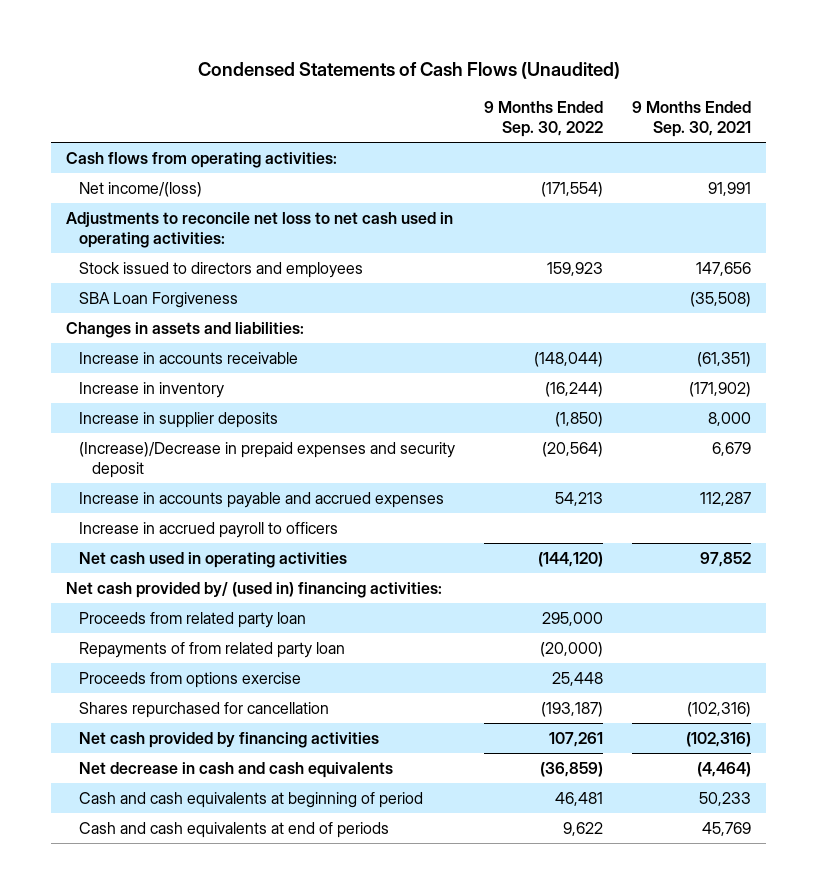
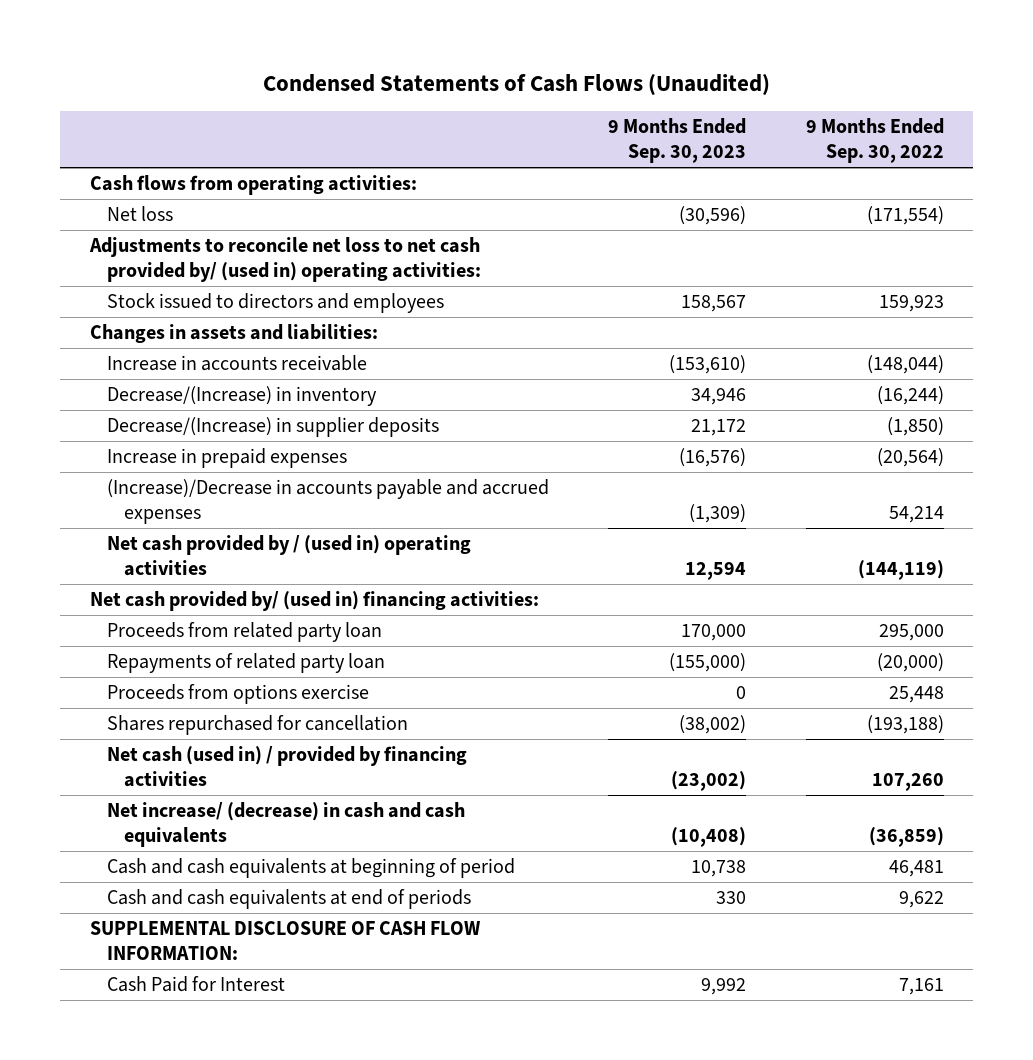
- | 9 Months Ended Sep. 30, 2022 | 9 Months Ended Sep. 30, 2021
+ | 9 Months Ended Sep. 30, 2023 | 9 Months Ended Sep. 30, 2022
- Net income/(loss) | (171,554) | 91,991
- Adjustments to reconcile net loss to net cash used in operating activities:
+ Net loss | (30,596) | (171,554)
+ Adjustments to reconcile net loss to net cash provided by/ (used in) operating activities:
- SBA Loan Forgiveness | | (35,508)
- Increase in inventory | (16,244) | (171,902)
- Increase in supplier deposits | (1,850) | 8,000
- (Increase)/Decrease in prepaid expenses and security deposit | (20,564) | 6,679
- Increase in accounts payable and accrued expenses | 54,213 | 112,287
- Increase in accrued payroll to officers
- Net cash used in operating activities | (144,120) | 97,852
+ Decrease/(Increase) in inventory | 34,946 | (16,244)
+ Decrease/(Increase) in supplier deposits | 21,172 | (1,850)
+ Increase in prepaid expenses | (16,576) | (20,564)
+ (Increase)/Decrease in accounts payable and accrued expenses | (1,309) | 54,214
+ Net cash provided by / (used in) operating activities | 12,594 | (144,119)
- Repayments of from related party loan | (20,000) |
+ Repayments of related party loan | (155,000) | (20,000)
- Shares repurchased for cancellation | (193,187) | (102,316)
- Net cash provided by financing activities | 107,261 | (102,316)
- Net decrease in cash and cash equivalents | (36,859) | (4,464)
+ Shares repurchased for cancellation | (38,002) | (193,188)
+ Net cash (used in) / provided by financing activities | (23,002) | 107,260
+ Net increase/ (decrease) in cash and cash equivalents | (10,408) | (36,859)
+ SUPPLEMENTAL DISCLOSURE OF CASH FLOW INFORMATION:
+ Cash Paid for Interest | 9,992 | 7,161

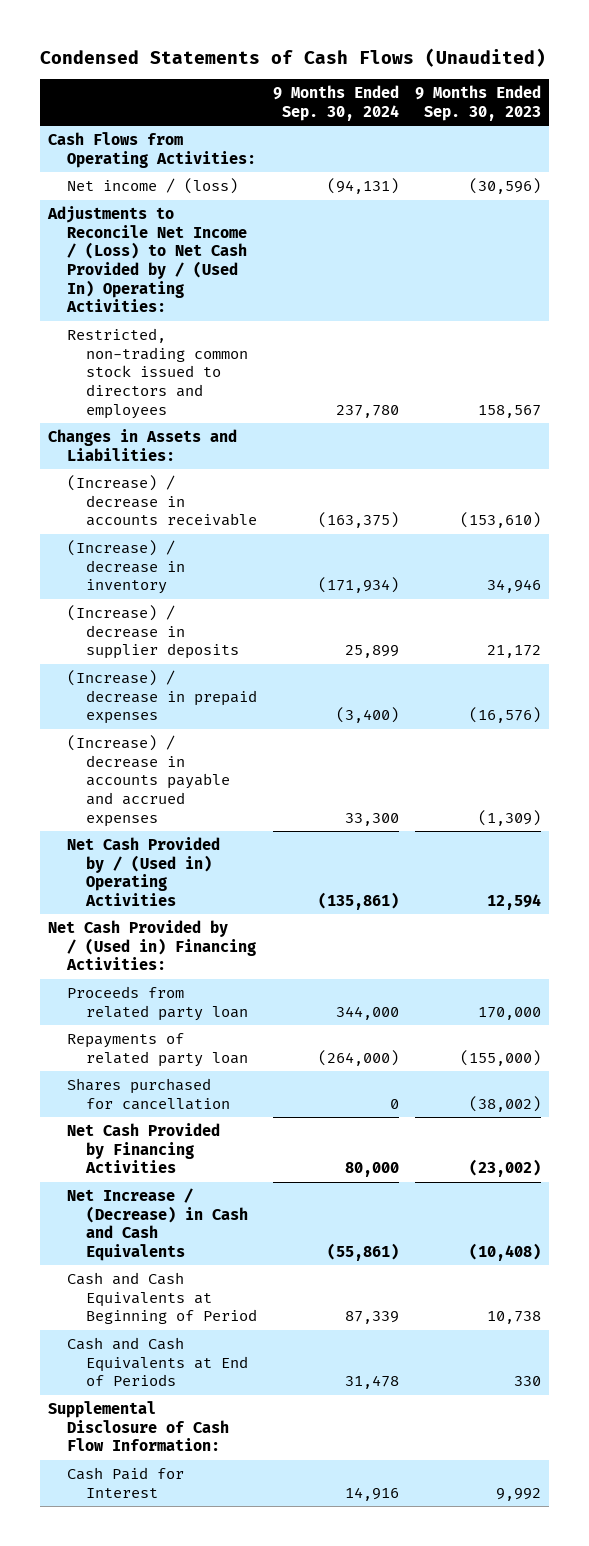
- | 9 Months Ended Sep. 30, 2023 | 9 Months Ended Sep. 30, 2022
+ | 9 Months Ended Sep. 30, 2024 | 9 Months Ended Sep. 30, 2023
- Cash flows from operating activities:
- Net loss | (30,596) | (171,554)
- Adjustments to reconcile net loss to net cash provided by/ (used in) operating activities:
- Stock issued to directors and employees | 158,567 | 159,923
- Changes in assets and liabilities:
- Increase in accounts receivable | (153,610) | (148,044)
- Decrease/(Increase) in inventory | 34,946 | (16,244)
- Decrease/(Increase) in supplier deposits | 21,172 | (1,850)
- Increase in prepaid expenses | (16,576) | (20,564)
- (Increase)/Decrease in accounts payable and accrued expenses | (1,309) | 54,214
- Net cash provided by / (used in) operating activities | 12,594 | (144,119)
- Net cash provided by/ (used in) financing activities:
+ Cash Flows from Operating Activities:
+ Net income / (loss) | (94,131) | (30,596)
+ Adjustments to Reconcile Net Income / (Loss) to Net Cash Provided by / (Used In) Operating Activities:
+ Restricted, non-trading common stock issued to directors and employees | 237,780 | 158,567
+ Changes in Assets and Liabilities:
+ (Increase) / decrease in accounts receivable | (163,375) | (153,610)
+ (Increase) / decrease in inventory | (171,934) | 34,946
+ (Increase) / decrease in supplier deposits | 25,899 | 21,172
+ (Increase) / decrease in prepaid expenses | (3,400) | (16,576)
+ (Increase) / decrease in accounts payable and accrued expenses | 33,300 | (1,309)
+ Net Cash Provided by / (Used in) Operating Activities | (135,861) | 12,594
+ Net Cash Provided by / (Used in) Financing Activities:
- Proceeds from options exercise | 0 | 25,448
- Shares repurchased for cancellation | (38,002) | (193,188)
- Net cash (used in) / provided by financing activities | (23,002) | 107,260
- Net increase/ (decrease) in cash and cash equivalents | (10,408) | (36,859)
- Cash and cash equivalents at beginning of period | 10,738 | 46,481
- Cash and cash equivalents at end of periods | 330 | 9,622
- SUPPLEMENTAL DISCLOSURE OF CASH FLOW INFORMATION:
+ Shares purchased for cancellation | 0 | (38,002)
+ Net Cash Provided by Financing Activities | 80,000 | (23,002)
+ Net Increase / (Decrease) in Cash and Cash Equivalents | (55,861) | (10,408)
+ Cash and Cash Equivalents at Beginning of Period | 87,339 | 10,738
+ Cash and Cash Equivalents at End of Periods | 31,478 | 330
+ Supplemental Disclosure of Cash Flow Information:

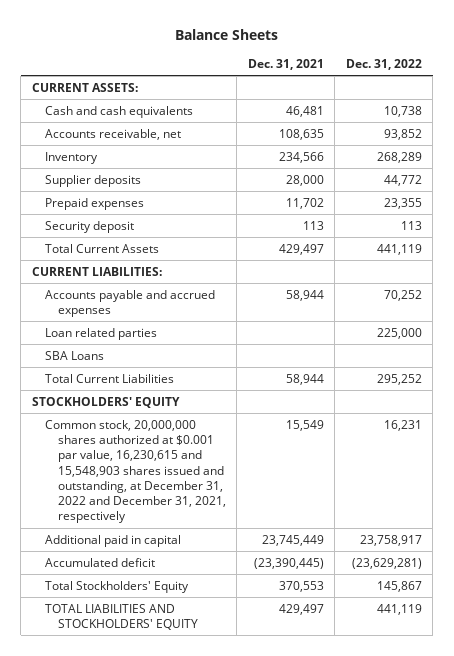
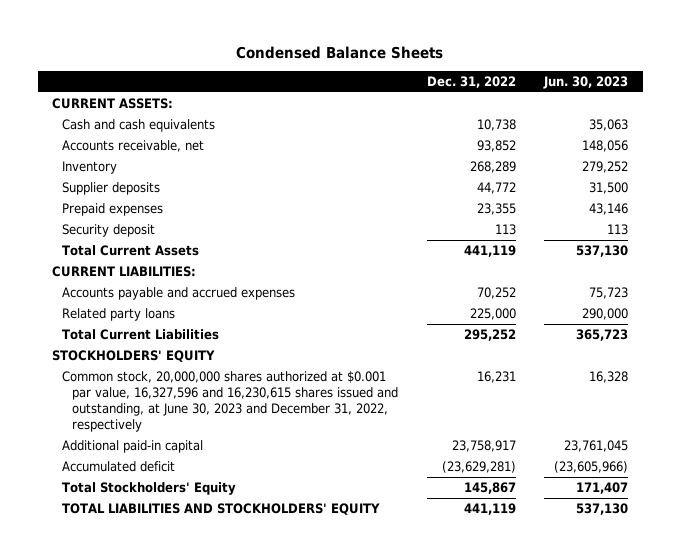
- Balance Sheets
+ Condensed Balance Sheets
- | Dec. 31, 2021 | Dec. 31, 2022
+ | Dec. 31, 2022 | Jun. 30, 2023
- Loan related parties | | 225,000
- SBA Loans
+ Related party loans | 225,000 | 290,000
- Common stock, 20,000,000 shares authorized at $0.001 par value, 16,230,615 and 15,548,903 shares issued and outstanding, at December 31, 2022 and December 31, 2021, respectively | 15,549 | 16,231
- Additional paid in capital | 23,745,449 | 23,758,917
+ Common stock, 20,000,000 shares authorized at $0.001 par value, 16,327,596 and 16,230,615 shares issued and outstanding, at June 30, 2023 and December 31, 2022, respectively | 16,231 | 16,328
+ Additional paid-in capital | 23,758,917 | 23,761,045

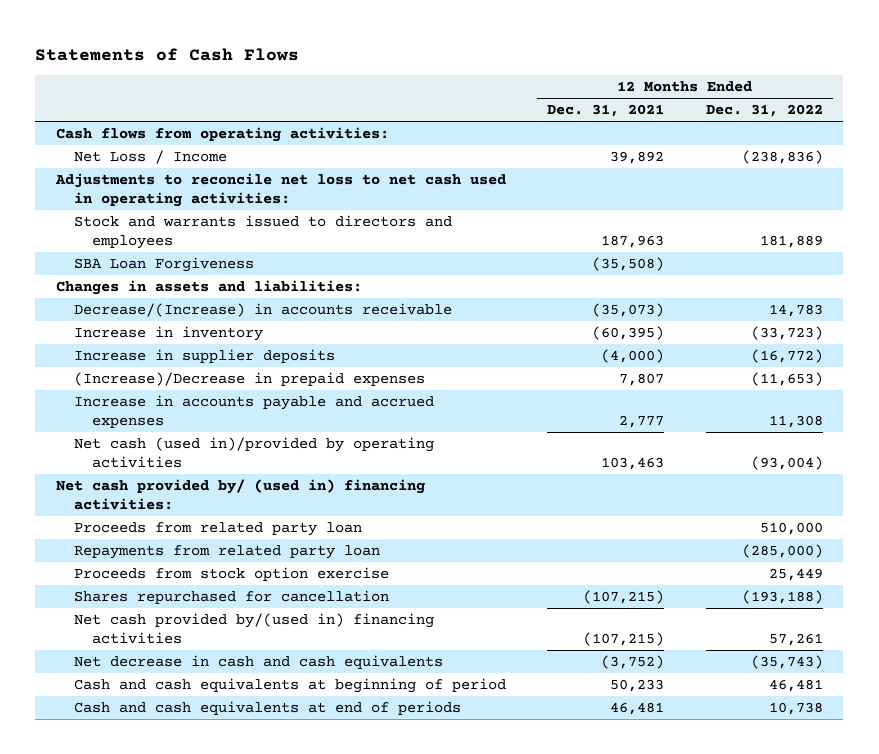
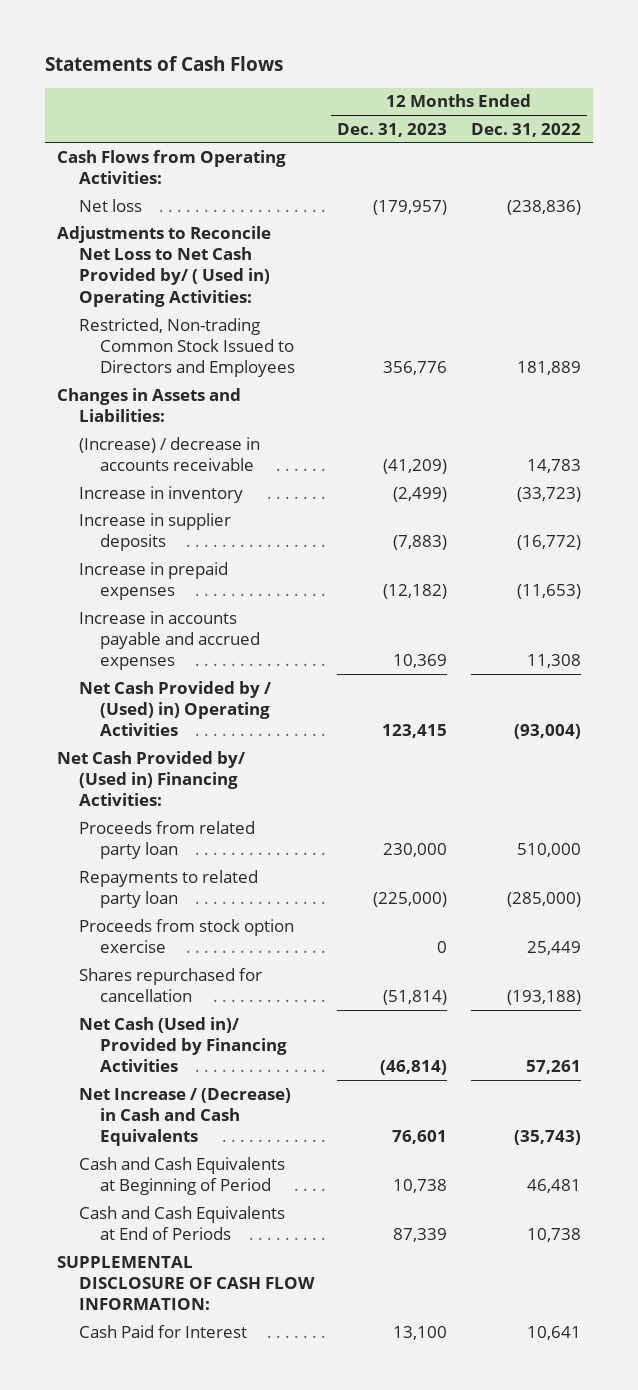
- | 12 Months Ended Dec. 31, 2021 | 12 Months Ended Dec. 31, 2022
+ | 12 Months Ended Dec. 31, 2023 | 12 Months Ended Dec. 31, 2022
- Cash flows from operating activities:
- Net Loss / Income | 39,892 | (238,836)
- Adjustments to reconcile net loss to net cash used in operating activities:
- Stock and warrants issued to directors and employees | 187,963 | 181,889
- SBA Loan Forgiveness | (35,508) |
- Changes in assets and liabilities:
- Decrease/(Increase) in accounts receivable | (35,073) | 14,783
+ Cash Flows from Operating Activities:
+ Net loss | (179,957) | (238,836)
+ Adjustments to Reconcile Net Loss to Net Cash Provided by/ ( Used in) Operating Activities:
+ Restricted, Non-trading Common Stock Issued to Directors and Employees | 356,776 | 181,889
+ Changes in Assets and Liabilities:
+ (Increase) / decrease in accounts receivable | (41,209) | 14,783
- (Increase)/Decrease in prepaid expenses | 7,807 | (11,653)
+ Increase in prepaid expenses | (12,182) | (11,653)
- Net cash (used in)/provided by operating activities | 103,463 | (93,004)
- Net cash provided by/ (used in) financing activities:
+ Net Cash Provided by / (Used) in) Operating Activities | 123,415 | (93,004)
+ Net Cash Provided by/ (Used in) Financing Activities:
- Repayments from related party loan | | (285,000)
+ Repayments to related party loan | (225,000) | (285,000)
- Net cash provided by/(used in) financing activities | (107,215) | 57,261
- Net decrease in cash and cash equivalents | (3,752) | (35,743)
- Cash and cash equivalents at beginning of period | 50,233 | 46,481
- Cash and cash equivalents at end of periods | 46,481 | 10,738
+ Net Cash (Used in)/ Provided by Financing Activities | (46,814) | 57,261
+ Net Increase / (Decrease) in Cash and Cash Equivalents | 76,601 | (35,743)
+ Cash and Cash Equivalents at Beginning of Period | 10,738 | 46,481
+ Cash and Cash Equivalents at End of Periods | 87,339 | 10,738
+ SUPPLEMENTAL DISCLOSURE OF CASH FLOW INFORMATION:
+ Cash Paid for Interest | 13,100 | 10,641

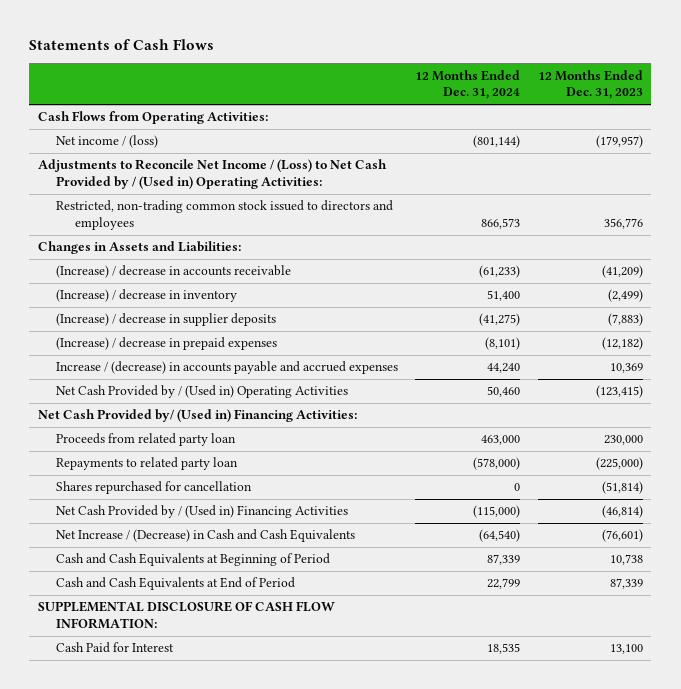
- | 12 Months Ended Dec. 31, 2023 | 12 Months Ended Dec. 31, 2022
+ | 12 Months Ended Dec. 31, 2024 | 12 Months Ended Dec. 31, 2023
- Net loss | (179,957) | (238,836)
- Adjustments to Reconcile Net Loss to Net Cash Provided by/ ( Used in) Operating Activities:
- Restricted, Non-trading Common Stock Issued to Directors and Employees | 356,776 | 181,889
+ Net income / (loss) | (801,144) | (179,957)
+ Adjustments to Reconcile Net Income / (Loss) to Net Cash Provided by / (Used in) Operating Activities:
+ Restricted, non-trading common stock issued to directors and employees | 866,573 | 356,776
- Increase in inventory | (2,499) | (33,723)
- Increase in supplier deposits | (7,883) | (16,772)
- Increase in prepaid expenses | (12,182) | (11,653)
- Increase in accounts payable and accrued expenses | 10,369 | 11,308
- Net Cash Provided by / (Used) in) Operating Activities | 123,415 | (93,004)
+ (Increase) / decrease in inventory | 51,400 | (2,499)
+ (Increase) / decrease in supplier deposits | (41,275) | (7,883)
+ (Increase) / decrease in prepaid expenses | (8,101) | (12,182)
+ Increase / (decrease) in accounts payable and accrued expenses | 44,240 | 10,369
+ Net Cash Provided by / (Used in) Operating Activities | 50,460 | (123,415)
- Proceeds from stock option exercise | 0 | 25,449
- Net Cash (Used in)/ Provided by Financing Activities | (46,814) | 57,261
- Net Increase / (Decrease) in Cash and Cash Equivalents | 76,601 | (35,743)
+ Net Cash Provided by / (Used in) Financing Activities | (115,000) | (46,814)
+ Net Increase / (Decrease) in Cash and Cash Equivalents | (64,540) | (76,601)
- Cash and Cash Equivalents at End of Periods | 87,339 | 10,738
+ Cash and Cash Equivalents at End of Period | 22,799 | 87,339

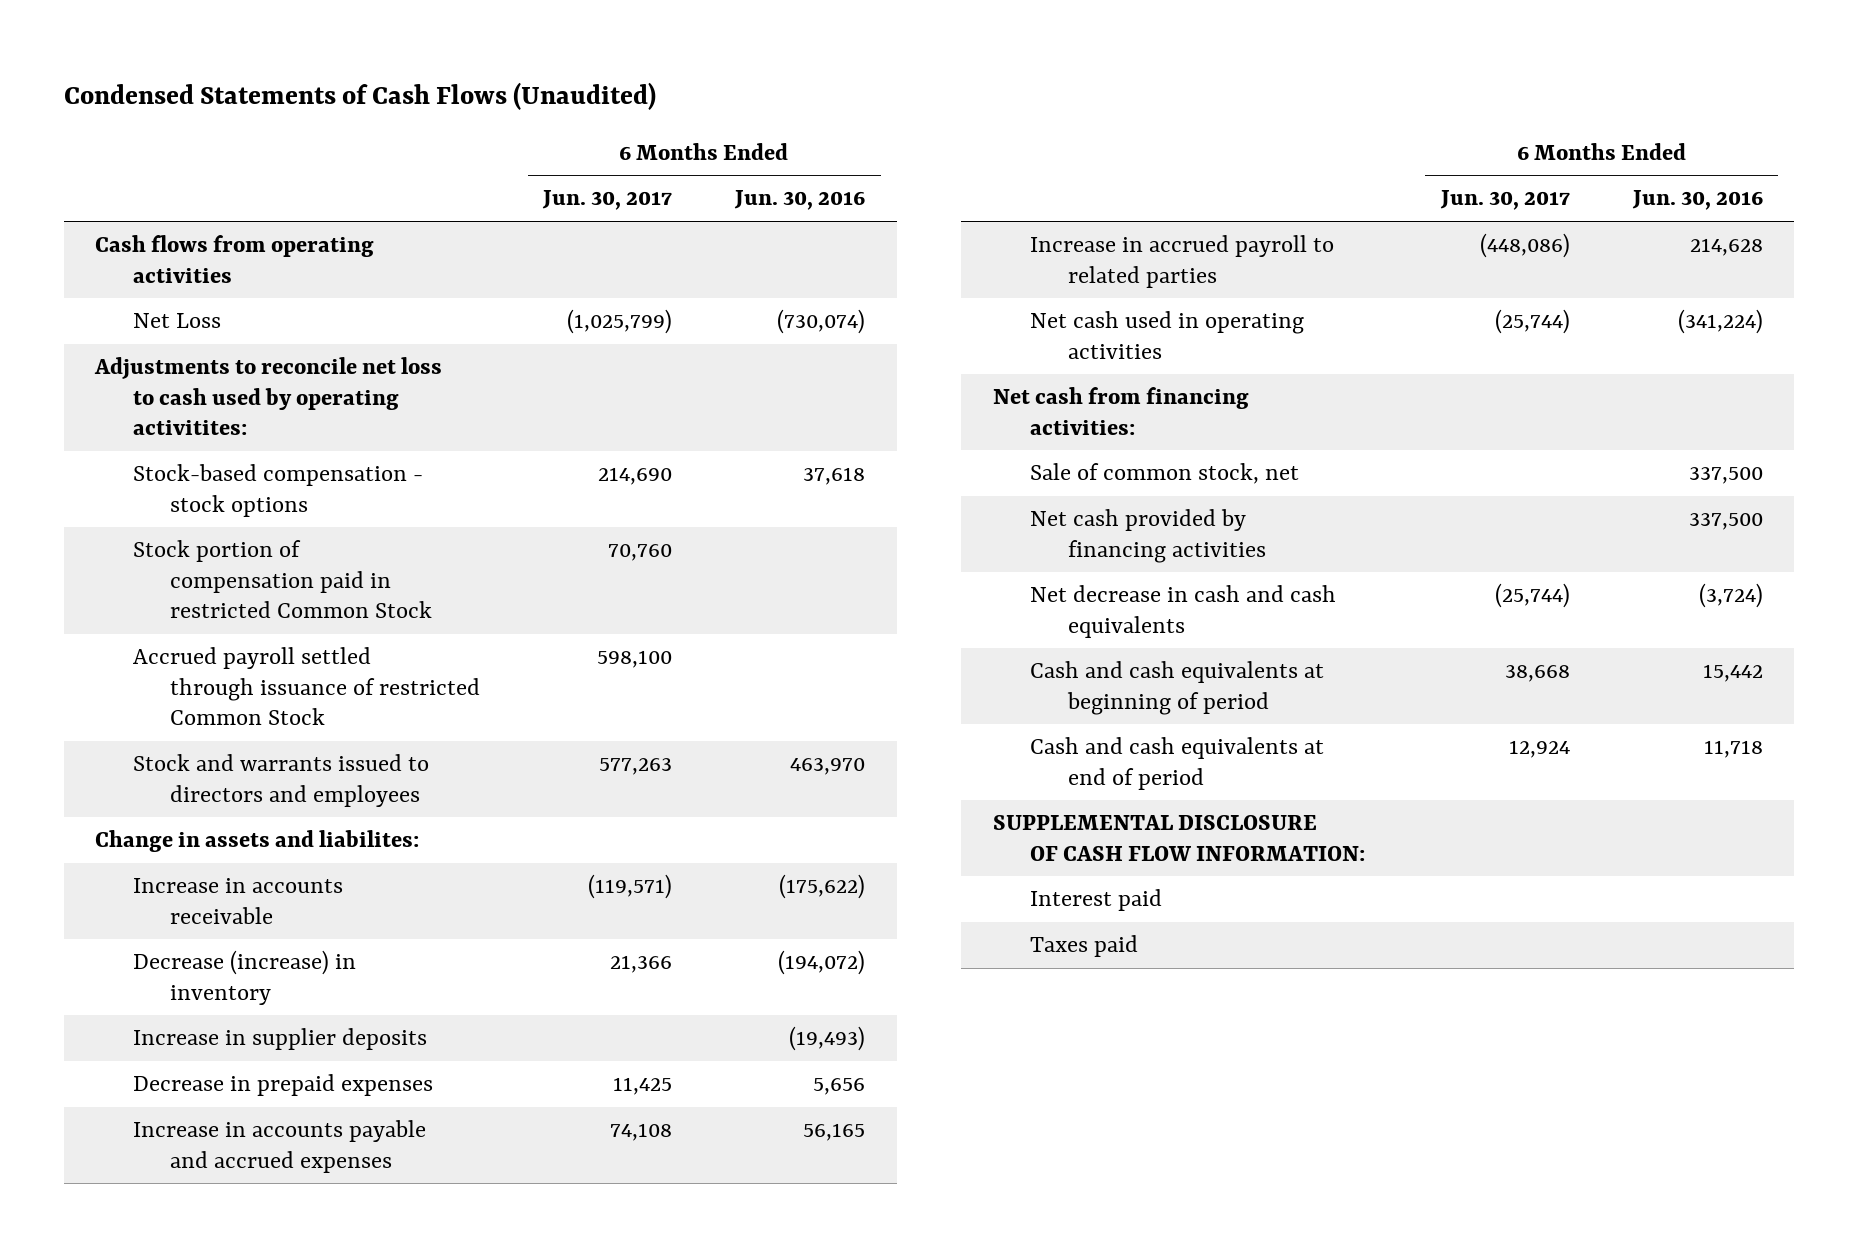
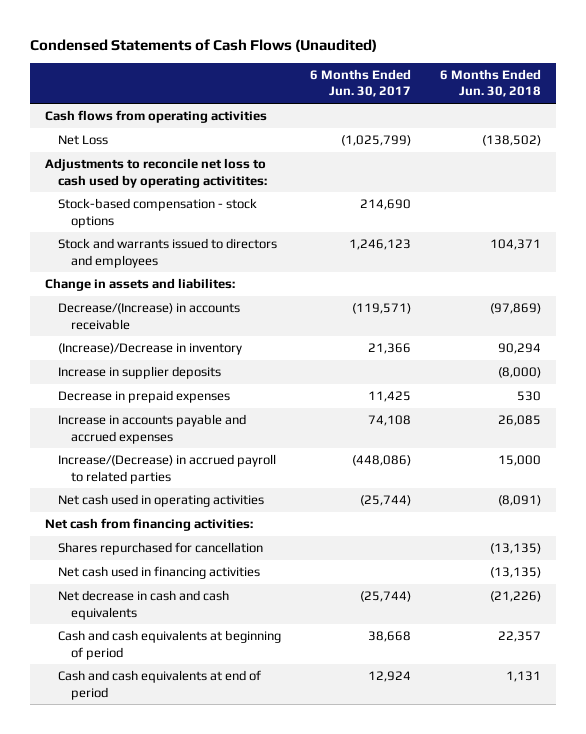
- | 6 Months Ended Jun. 30, 2017 | 6 Months Ended Jun. 30, 2016
+ | 6 Months Ended Jun. 30, 2017 | 6 Months Ended Jun. 30, 2018
- Stock portion of compensation paid in restricted Common Stock | 70,760 |
- Accrued payroll settled through issuance of restricted Common Stock | 598,100 |
- Stock and warrants issued to directors and employees | 577,263 | 463,970
+ Stock and warrants issued to directors and employees | 1,246,123 | 104,371
- Increase in accounts receivable | (119,571) | (175,622)
- Decrease (increase) in inventory | 21,366 | (194,072)
+ Decrease/(Increase) in accounts receivable | (119,571) | (97,869)
+ (Increase)/Decrease in inventory | 21,366 | 90,294
- Increase in accrued payroll to related parties | (448,086) | 214,628
+ Increase/(Decrease) in accrued payroll to related parties | (448,086) | 15,000
- Sale of common stock, net | | 337,500
- Net cash provided by financing activities | | 337,500
+ Shares repurchased for cancellation | | (13,135)
+ Net cash used in financing activities | | (13,135)
- SUPPLEMENTAL DISCLOSURE OF CASH FLOW INFORMATION:
- Interest paid
- Taxes paid

